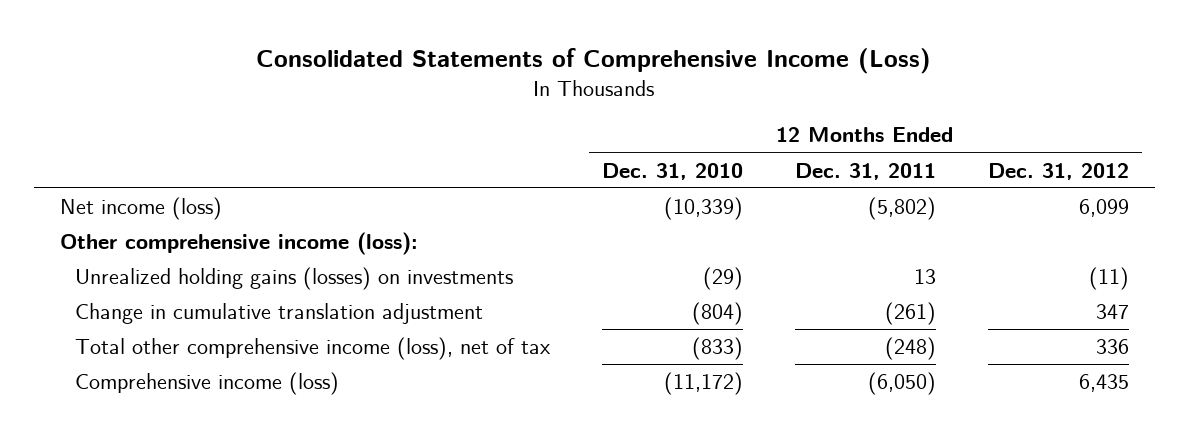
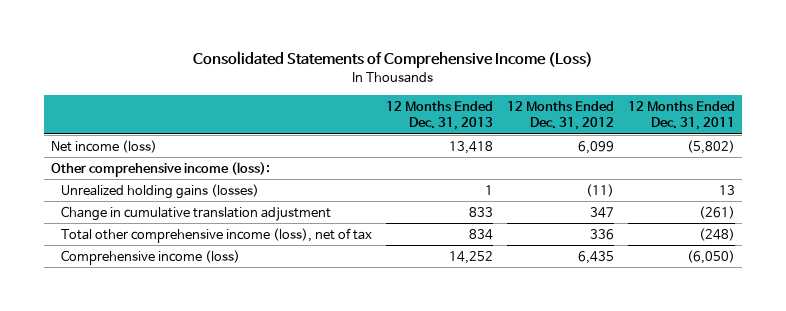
- | 12 Months Ended Dec. 31, 2010 | 12 Months Ended Dec. 31, 2011 | 12 Months Ended Dec. 31, 2012
+ | 12 Months Ended Dec. 31, 2013 | 12 Months Ended Dec. 31, 2012 | 12 Months Ended Dec. 31, 2011
- Unrealized holding gains (losses) on investments | (29) | 13 | (11)
+ Unrealized holding gains (losses) | 1 | (11) | 13

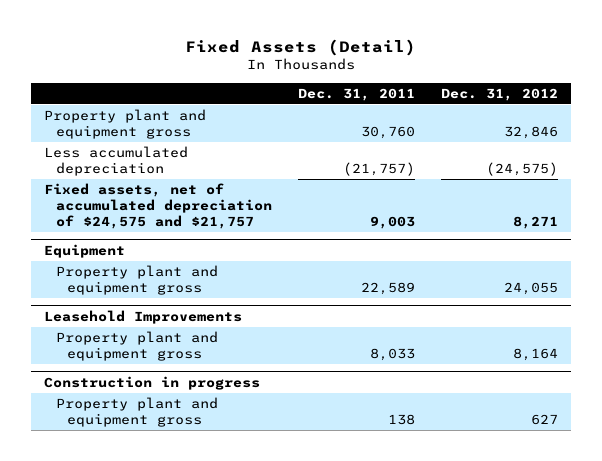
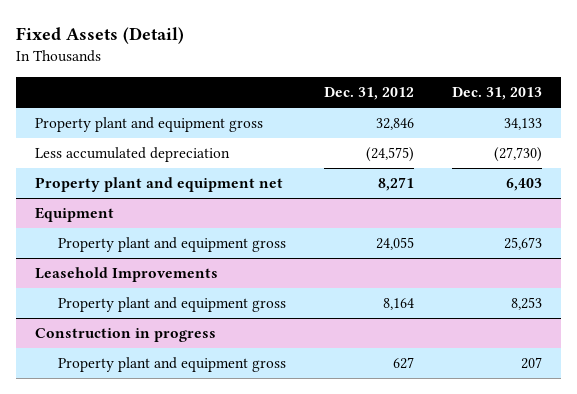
- | Dec. 31, 2011 | Dec. 31, 2012
+ | Dec. 31, 2012 | Dec. 31, 2013
- Fixed assets, net of accumulated depreciation of $24,575 and $21,757 | 9,003 | 8,271
+ Property plant and equipment net | 8,271 | 6,403

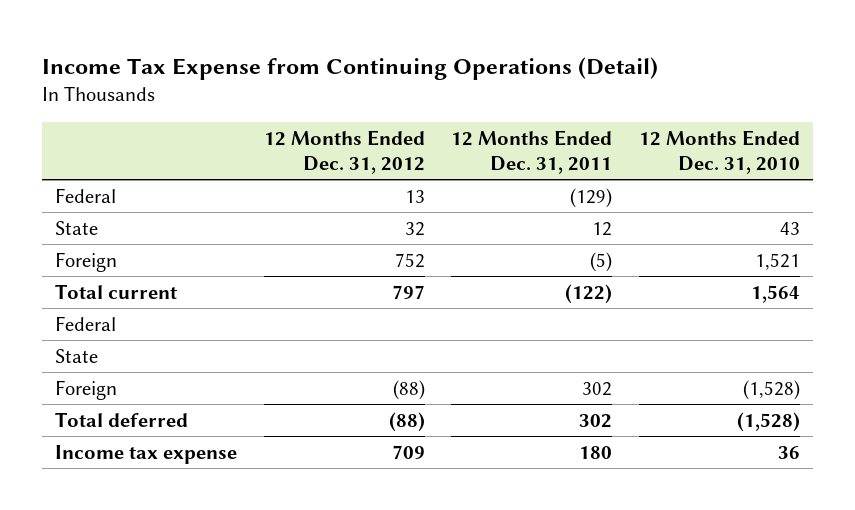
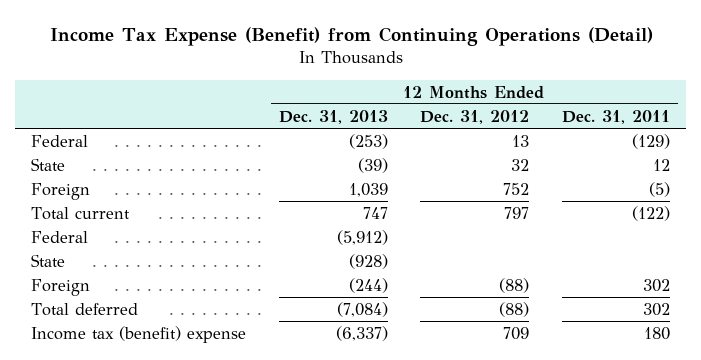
- Income Tax Expense from Continuing Operations (Detail)
+ Income Tax Expense (Benefit) from Continuing Operations (Detail)
- | 12 Months Ended Dec. 31, 2012 | 12 Months Ended Dec. 31, 2011 | 12 Months Ended Dec. 31, 2010
+ | 12 Months Ended Dec. 31, 2013 | 12 Months Ended Dec. 31, 2012 | 12 Months Ended Dec. 31, 2011
- Income tax expense | 709 | 180 | 36
+ Income tax (benefit) expense | (6,337) | 709 | 180

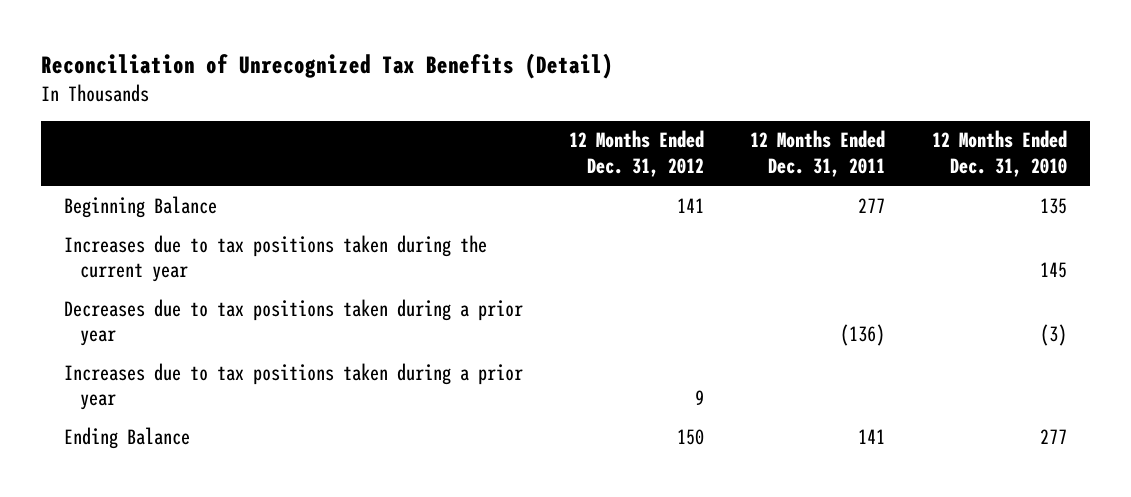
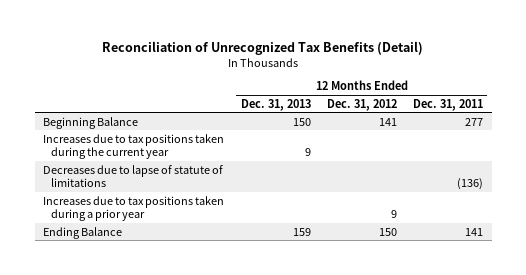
- | 12 Months Ended Dec. 31, 2012 | 12 Months Ended Dec. 31, 2011 | 12 Months Ended Dec. 31, 2010
+ | 12 Months Ended Dec. 31, 2013 | 12 Months Ended Dec. 31, 2012 | 12 Months Ended Dec. 31, 2011
- Decreases due to tax positions taken during a prior year | | (136) | (3)
+ Decreases due to lapse of statute of limitations | | | (136)

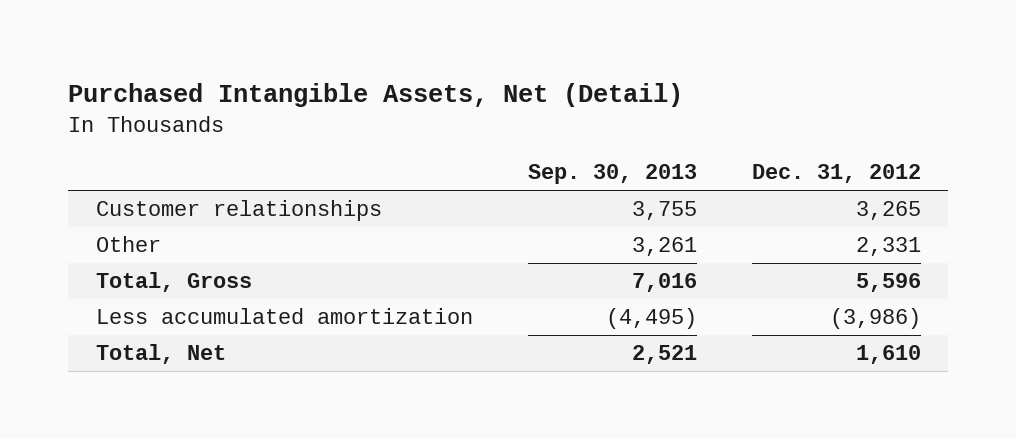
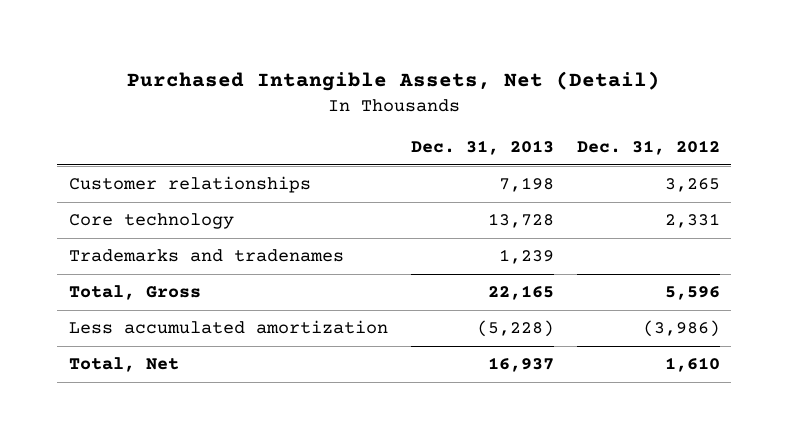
- | Sep. 30, 2013 | Dec. 31, 2012
+ | Dec. 31, 2013 | Dec. 31, 2012
- Other | 3,261 | 2,331
+ Core technology | 13,728 | 2,331
+ Trademarks and tradenames | 1,239 |

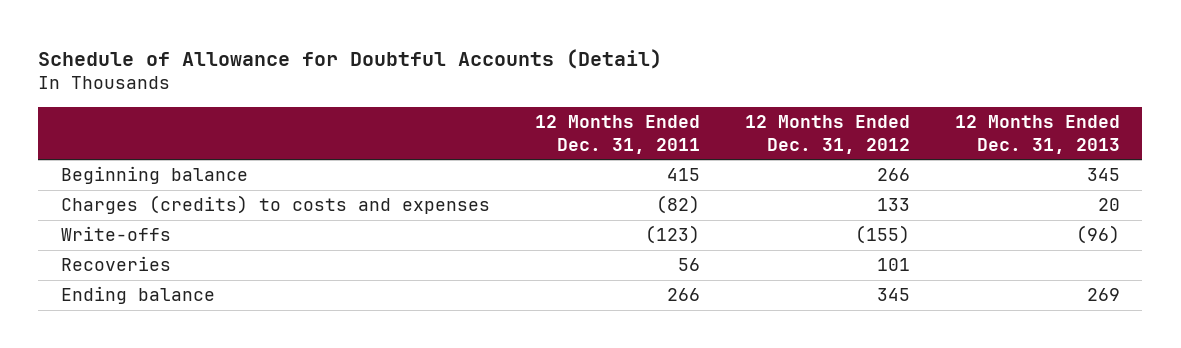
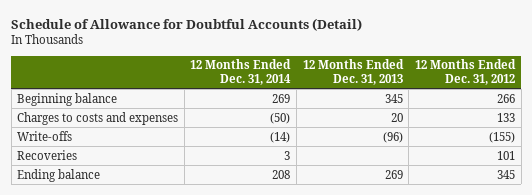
- | 12 Months Ended Dec. 31, 2011 | 12 Months Ended Dec. 31, 2012 | 12 Months Ended Dec. 31, 2013
+ | 12 Months Ended Dec. 31, 2014 | 12 Months Ended Dec. 31, 2013 | 12 Months Ended Dec. 31, 2012
- Charges (credits) to costs and expenses | (82) | 133 | 20
+ Charges to costs and expenses | (50) | 20 | 133

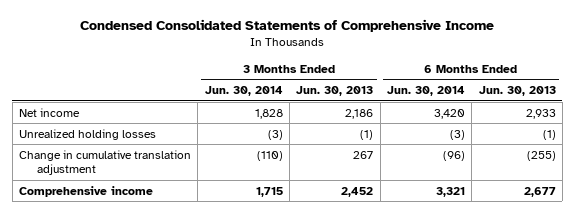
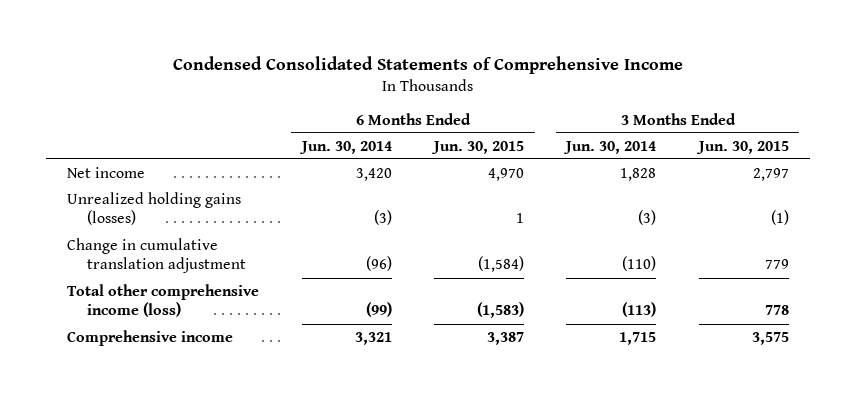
- | 3 Months Ended Jun. 30, 2014 | 3 Months Ended Jun. 30, 2013 | 6 Months Ended Jun. 30, 2014 | 6 Months Ended Jun. 30, 2013
+ | 6 Months Ended Jun. 30, 2014 | 6 Months Ended Jun. 30, 2015 | 3 Months Ended Jun. 30, 2014 | 3 Months Ended Jun. 30, 2015
- Unrealized holding losses | (3) | (1) | (3) | (1)
+ Unrealized holding gains (losses) | (3) | 1 | (3) | (1)
+ Total other comprehensive income (loss) | (99) | (1,583) | (113) | 778

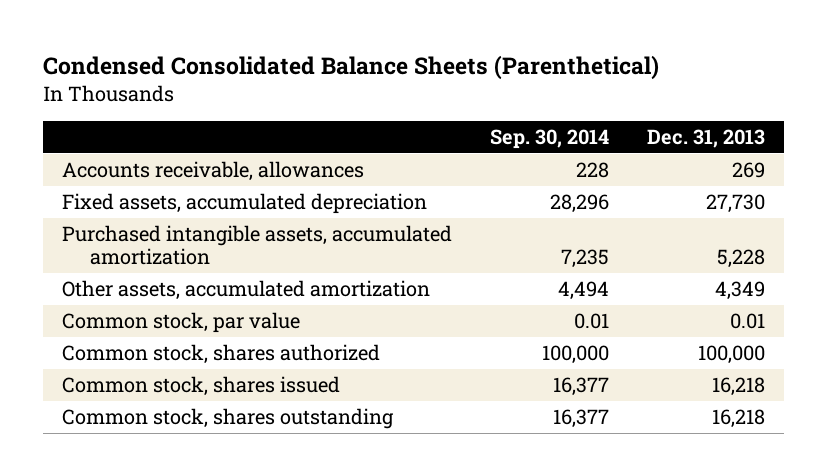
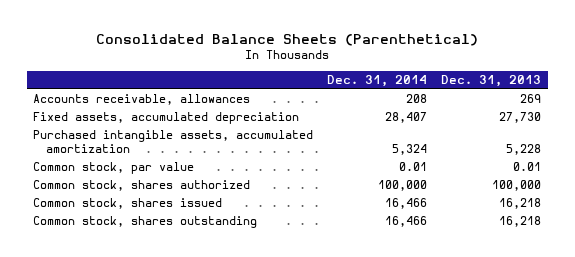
- Condensed Consolidated Balance Sheets (Parenthetical)
+ Consolidated Balance Sheets (Parenthetical)
- | Sep. 30, 2014 | Dec. 31, 2013
+ | Dec. 31, 2014 | Dec. 31, 2013
- Other assets, accumulated amortization | 4,494 | 4,349

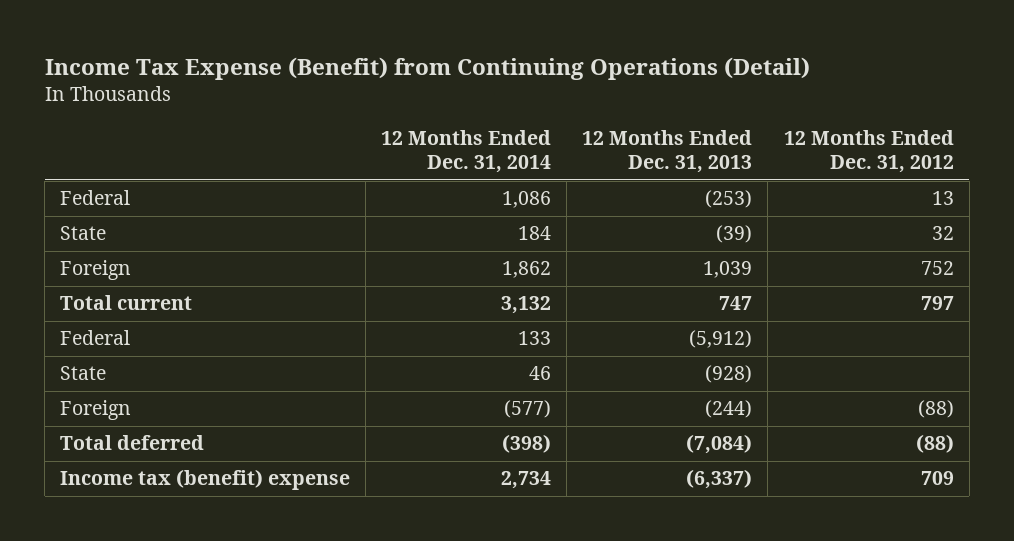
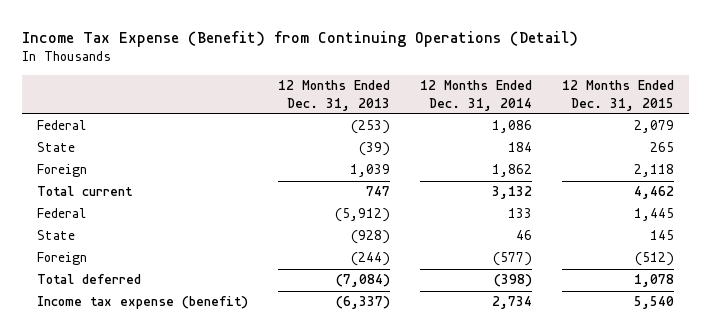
- | 12 Months Ended Dec. 31, 2014 | 12 Months Ended Dec. 31, 2013 | 12 Months Ended Dec. 31, 2012
+ | 12 Months Ended Dec. 31, 2013 | 12 Months Ended Dec. 31, 2014 | 12 Months Ended Dec. 31, 2015
- Income tax (benefit) expense | 2,734 | (6,337) | 709
+ Income tax expense (benefit) | (6,337) | 2,734 | 5,540

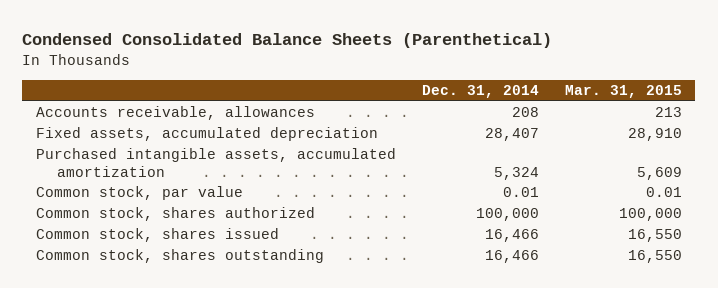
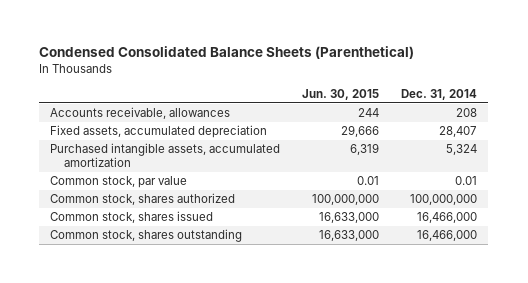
- | Dec. 31, 2014 | Mar. 31, 2015
+ | Jun. 30, 2015 | Dec. 31, 2014
- Common stock, shares authorized | 100,000 | 100,000
- Common stock, shares issued | 16,466 | 16,550
- Common stock, shares outstanding | 16,466 | 16,550
+ Common stock, shares authorized | 100,000,000 | 100,000,000
+ Common stock, shares issued | 16,633,000 | 16,466,000
+ Common stock, shares outstanding | 16,633,000 | 16,466,000

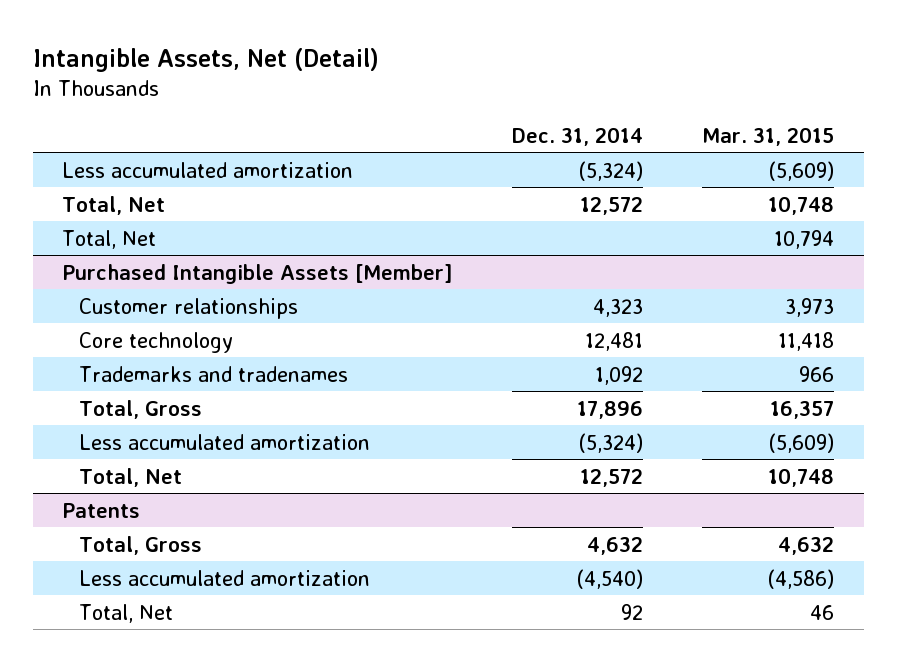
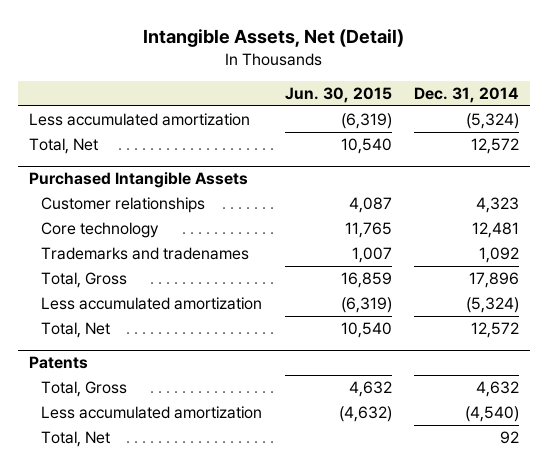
- | Dec. 31, 2014 | Mar. 31, 2015
+ | Jun. 30, 2015 | Dec. 31, 2014
- Total, Net | | 10,794
- Purchased Intangible Assets [Member]
+ Purchased Intangible Assets

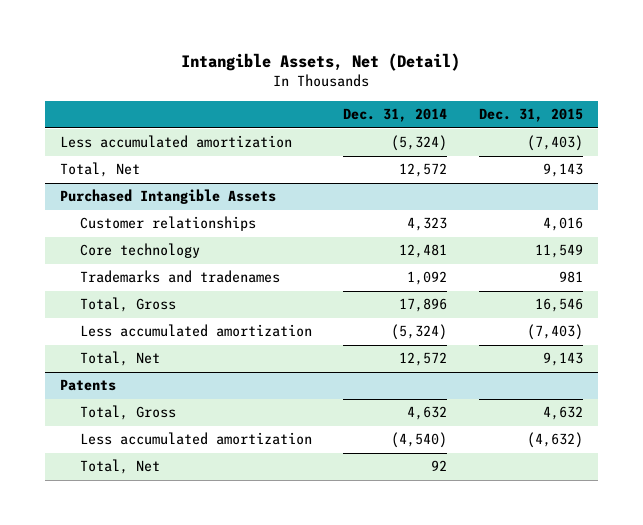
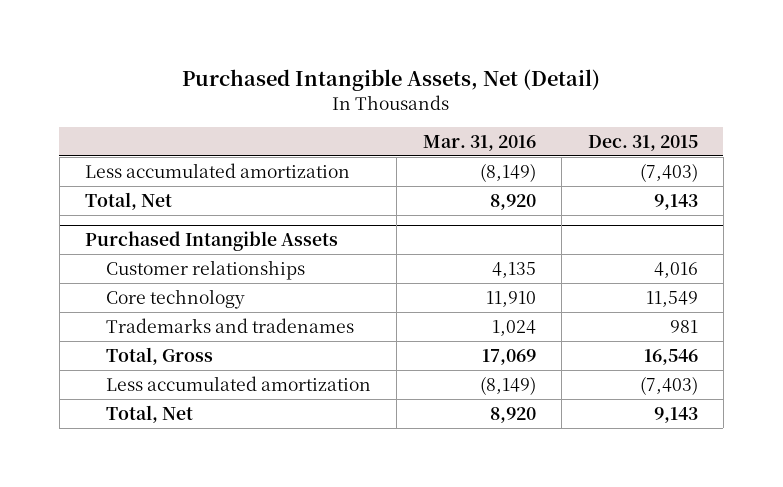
- Intangible Assets, Net (Detail)
+ Purchased Intangible Assets, Net (Detail)
- | Dec. 31, 2014 | Dec. 31, 2015
+ | Mar. 31, 2016 | Dec. 31, 2015
- Patents
- Total, Gross | 4,632 | 4,632
- Less accumulated amortization | (4,540) | (4,632)
- Total, Net | 92 |

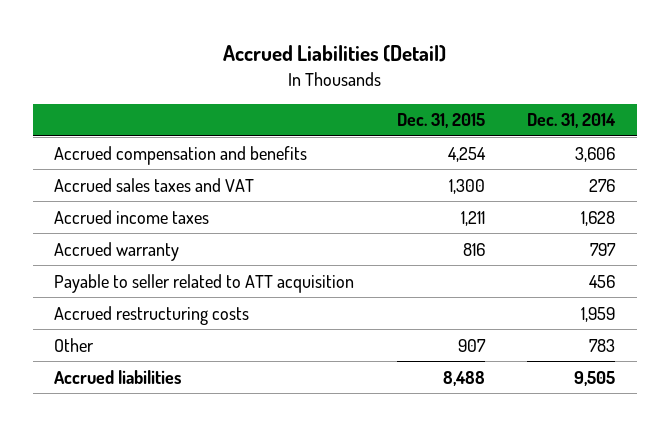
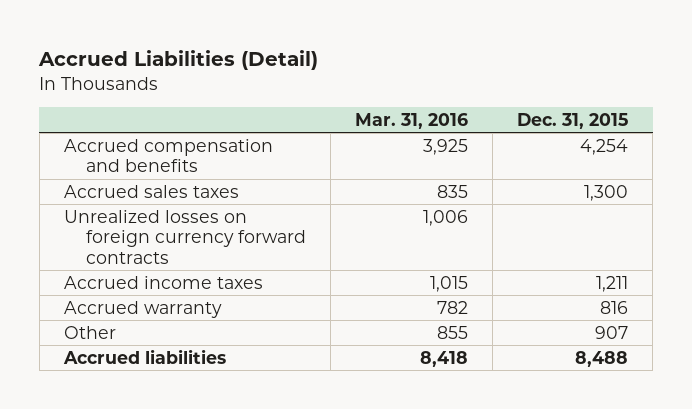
- | Dec. 31, 2015 | Dec. 31, 2014
+ | Mar. 31, 2016 | Dec. 31, 2015
- Accrued sales taxes and VAT | 1,300 | 276
+ Accrued sales taxes | 835 | 1,300
+ Unrealized losses on foreign currency forward contracts | 1,006 |
- Payable to seller related to ATT acquisition | | 456
- Accrued restructuring costs | | 1,959

